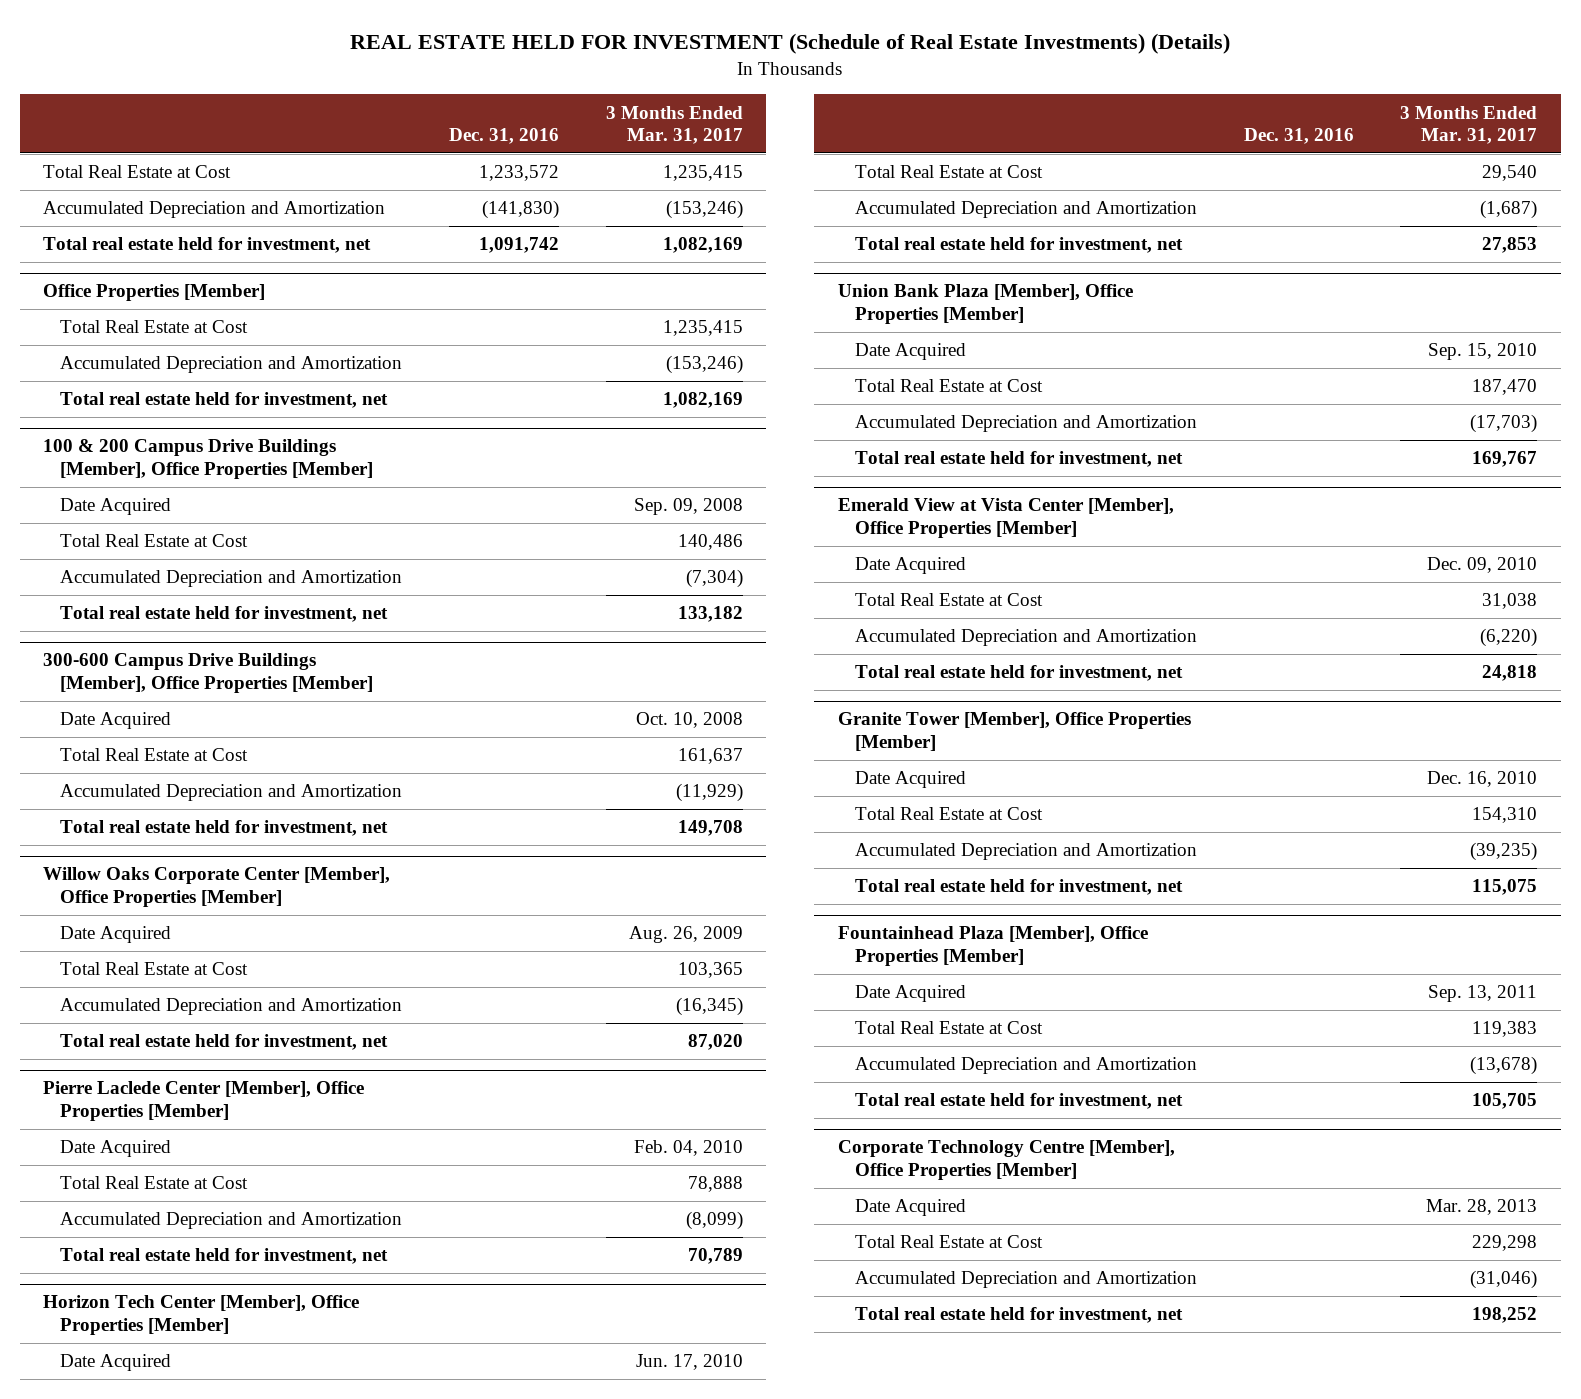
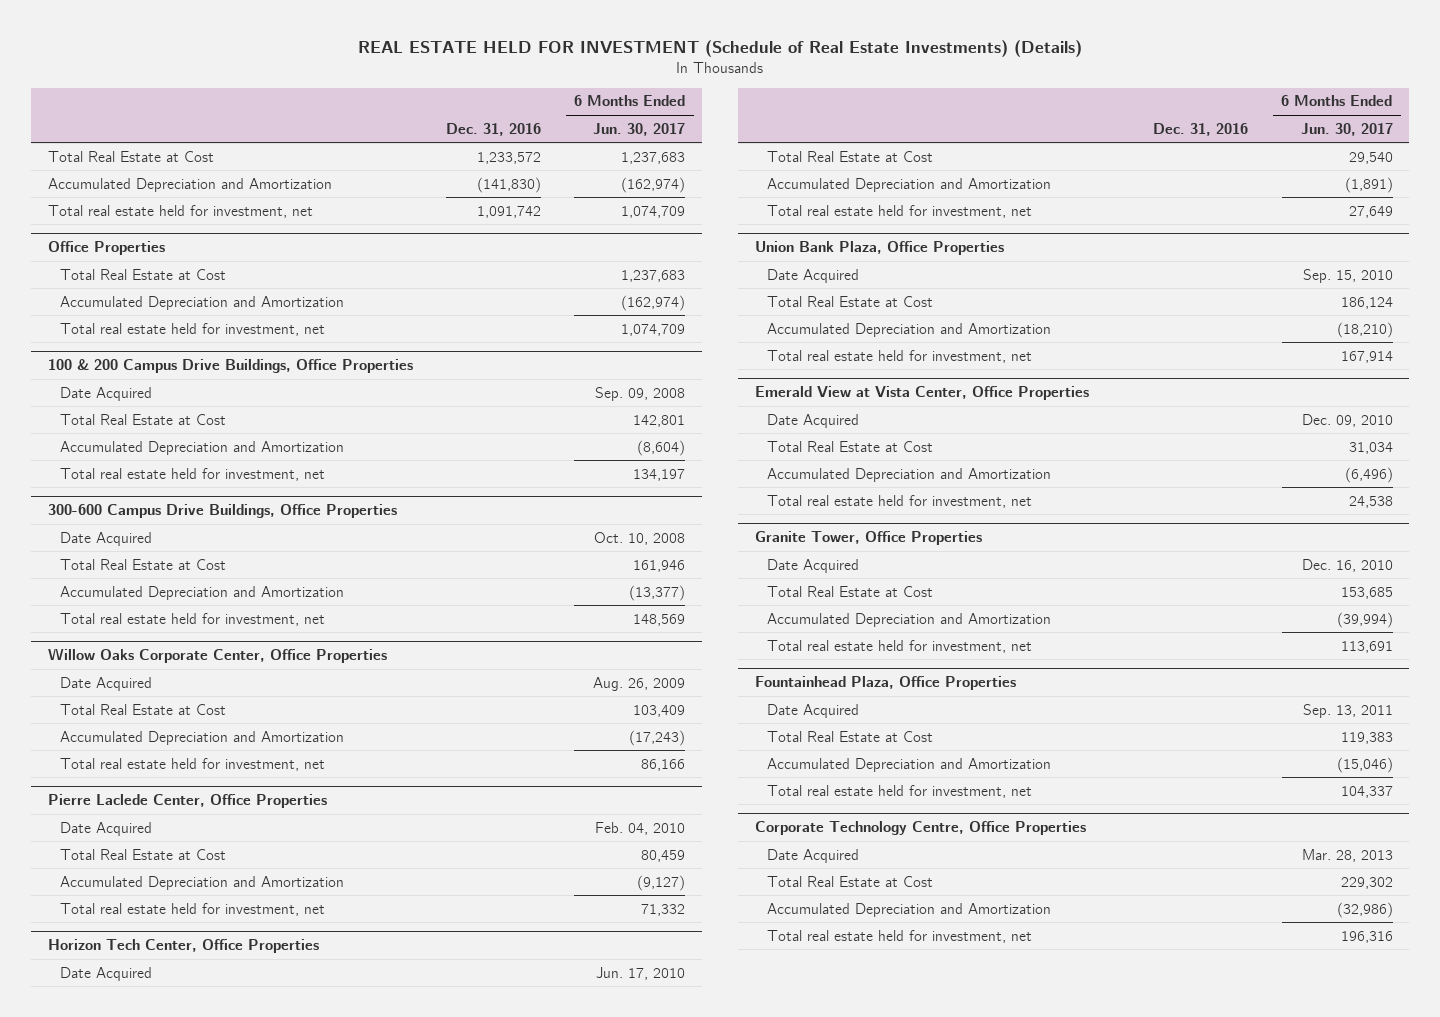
- | Dec. 31, 2016 | 3 Months Ended Mar. 31, 2017
+ | Dec. 31, 2016 | 6 Months Ended Jun. 30, 2017
- Office Properties [Member]
+ Office Properties
- 100 & 200 Campus Drive Buildings [Member], Office Properties [Member]
+ 100 & 200 Campus Drive Buildings, Office Properties
- 300-600 Campus Drive Buildings [Member], Office Properties [Member]
+ 300-600 Campus Drive Buildings, Office Properties
- Willow Oaks Corporate Center [Member], Office Properties [Member]
+ Willow Oaks Corporate Center, Office Properties
- Pierre Laclede Center [Member], Office Properties [Member]
+ Pierre Laclede Center, Office Properties
- Horizon Tech Center [Member], Office Properties [Member]
+ Horizon Tech Center, Office Properties
- Union Bank Plaza [Member], Office Properties [Member]
+ Union Bank Plaza, Office Properties
- Emerald View at Vista Center [Member], Office Properties [Member]
+ Emerald View at Vista Center, Office Properties
- Granite Tower [Member], Office Properties [Member]
+ Granite Tower, Office Properties
- Fountainhead Plaza [Member], Office Properties [Member]
+ Fountainhead Plaza, Office Properties
- Corporate Technology Centre [Member], Office Properties [Member]
+ Corporate Technology Centre, Office Properties

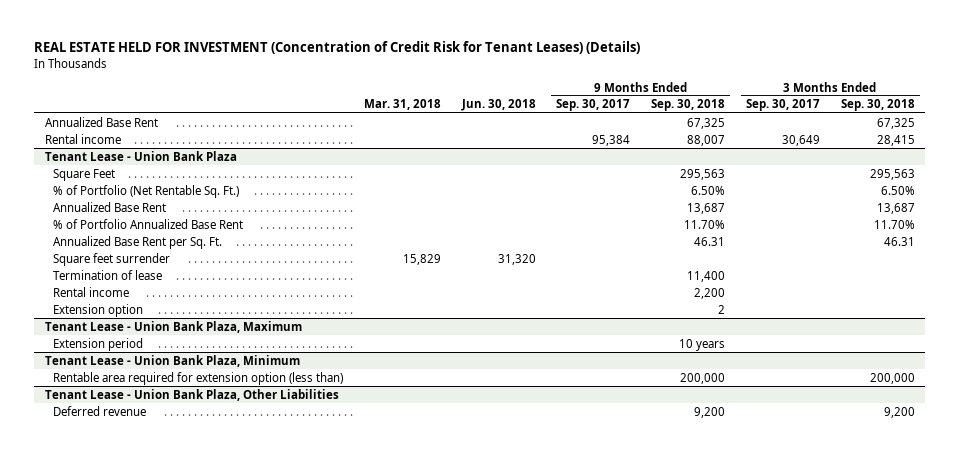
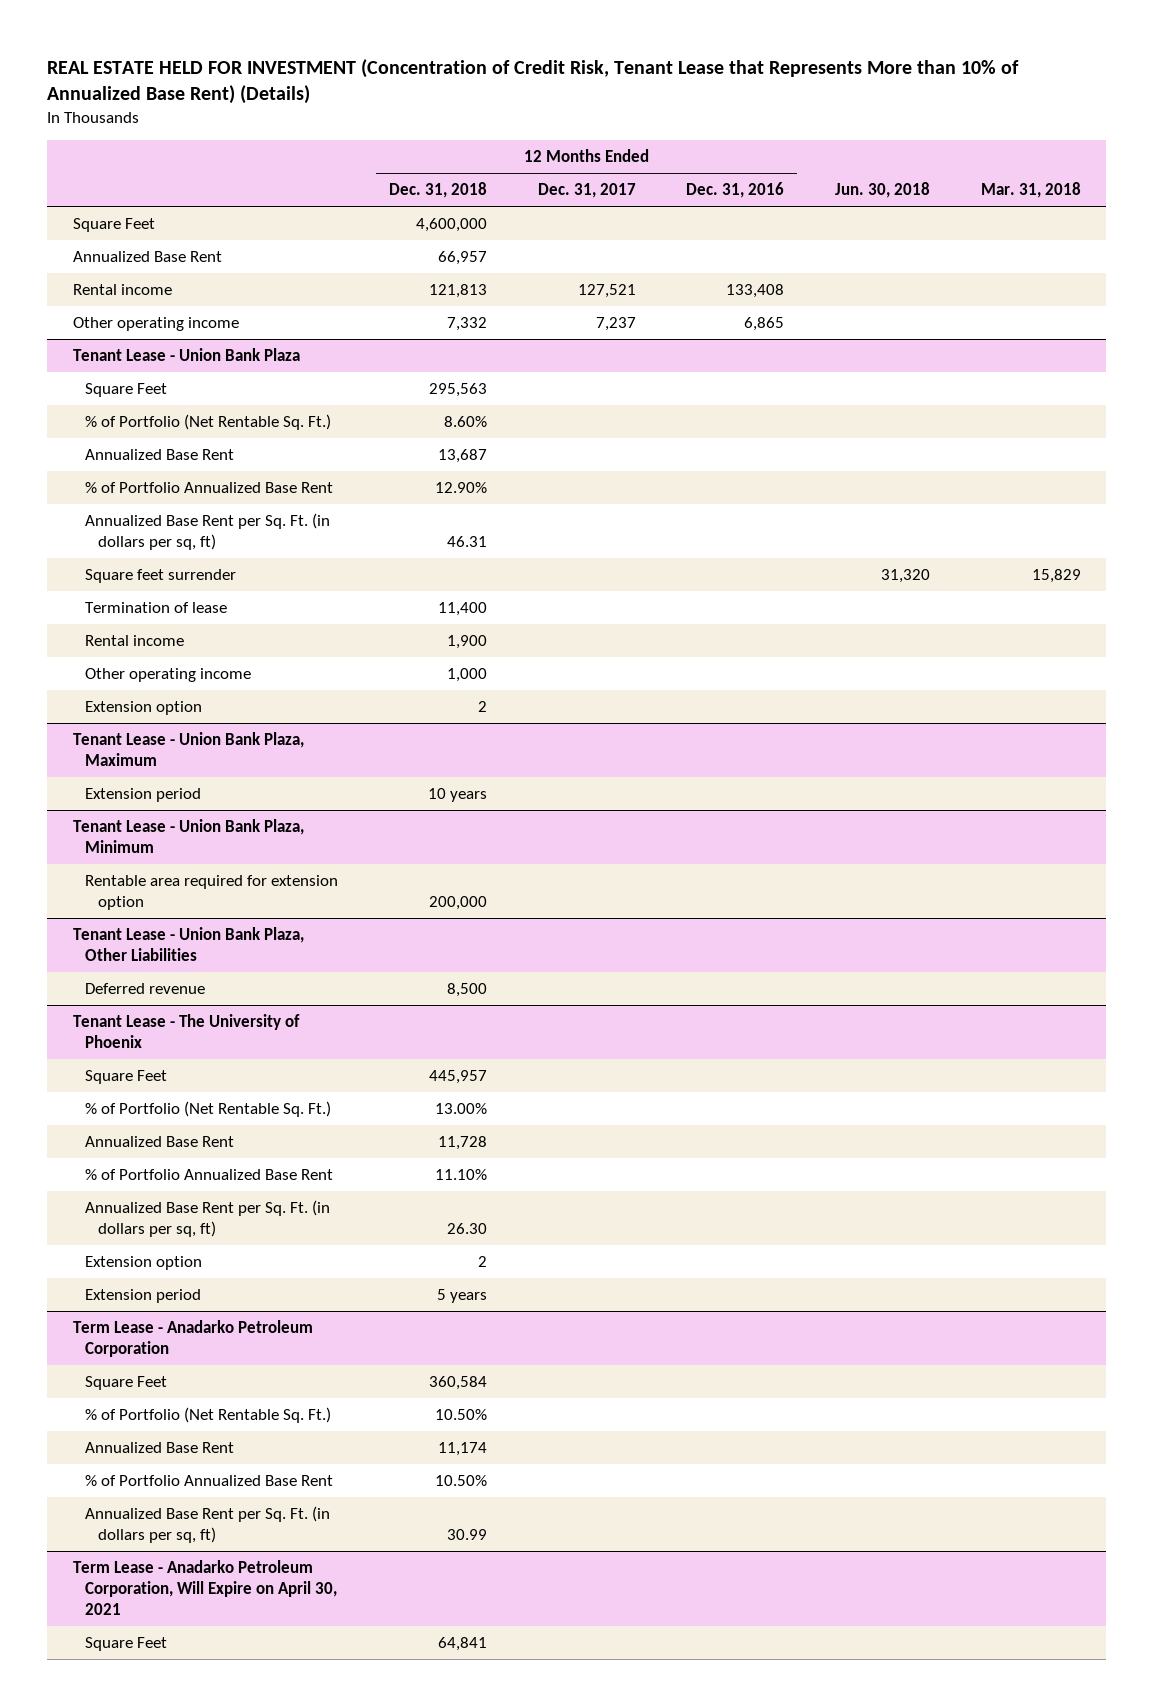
- REAL ESTATE HELD FOR INVESTMENT (Concentration of Credit Risk for Tenant Leases) (Details)
+ REAL ESTATE HELD FOR INVESTMENT (Concentration of Credit Risk, Tenant Lease that Represents More than 10% of Annualized Base Rent) (Details)
- | Mar. 31, 2018 | Jun. 30, 2018 | 9 Months Ended Sep. 30, 2017 | 9 Months Ended Sep. 30, 2018 | 3 Months Ended Sep. 30, 2017 | 3 Months Ended Sep. 30, 2018
+ | 12 Months Ended Dec. 31, 2018 | 12 Months Ended Dec. 31, 2017 | 12 Months Ended Dec. 31, 2016 | Jun. 30, 2018 | Mar. 31, 2018
+ Square Feet | 4,600,000 | | | |
+ Other operating income | 7,332 | 7,237 | 6,865 | |
@ Tenant Lease - Union Bank Plaza
- Annualized Base Rent per Sq. Ft. | | | | 46.31 | | 46.31
+ Annualized Base Rent per Sq. Ft. (in dollars per sq, ft) | 46.31 | | | |
+ Other operating income | 1,000 | | | |
@ Tenant Lease - Union Bank Plaza, Minimum
- Rentable area required for extension option (less than) | | | | 200,000 | | 200,000
+ Rentable area required for extension option | 200,000 | | | |
+ Tenant Lease - The University of Phoenix
+ Square Feet | 445,957 | | | |
+ % of Portfolio (Net Rentable Sq. Ft.) | 13.00% | | | |
+ Annualized Base Rent | 11,728 | | | |
+ % of Portfolio Annualized Base Rent | 11.10% | | | |
+ Annualized Base Rent per Sq. Ft. (in dollars per sq, ft) | 26.30 | | | |
+ Extension option | 2 | | | |
+ Extension period | 5 years | | | |
+ Term Lease - Anadarko Petroleum Corporation
+ Square Feet | 360,584 | | | |
+ % of Portfolio (Net Rentable Sq. Ft.) | 10.50% | | | |
+ Annualized Base Rent | 11,174 | | | |
+ % of Portfolio Annualized Base Rent | 10.50% | | | |
+ Annualized Base Rent per Sq. Ft. (in dollars per sq, ft) | 30.99 | | | |
+ Term Lease - Anadarko Petroleum Corporation, Will Expire on April 30, 2021
+ Square Feet | 64,841 | | | |

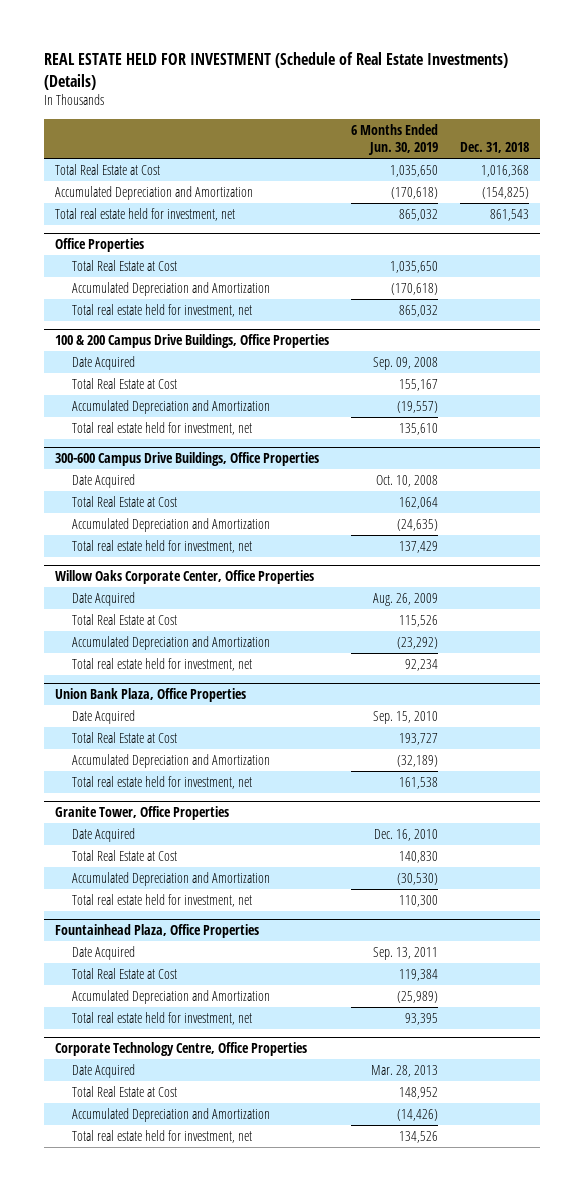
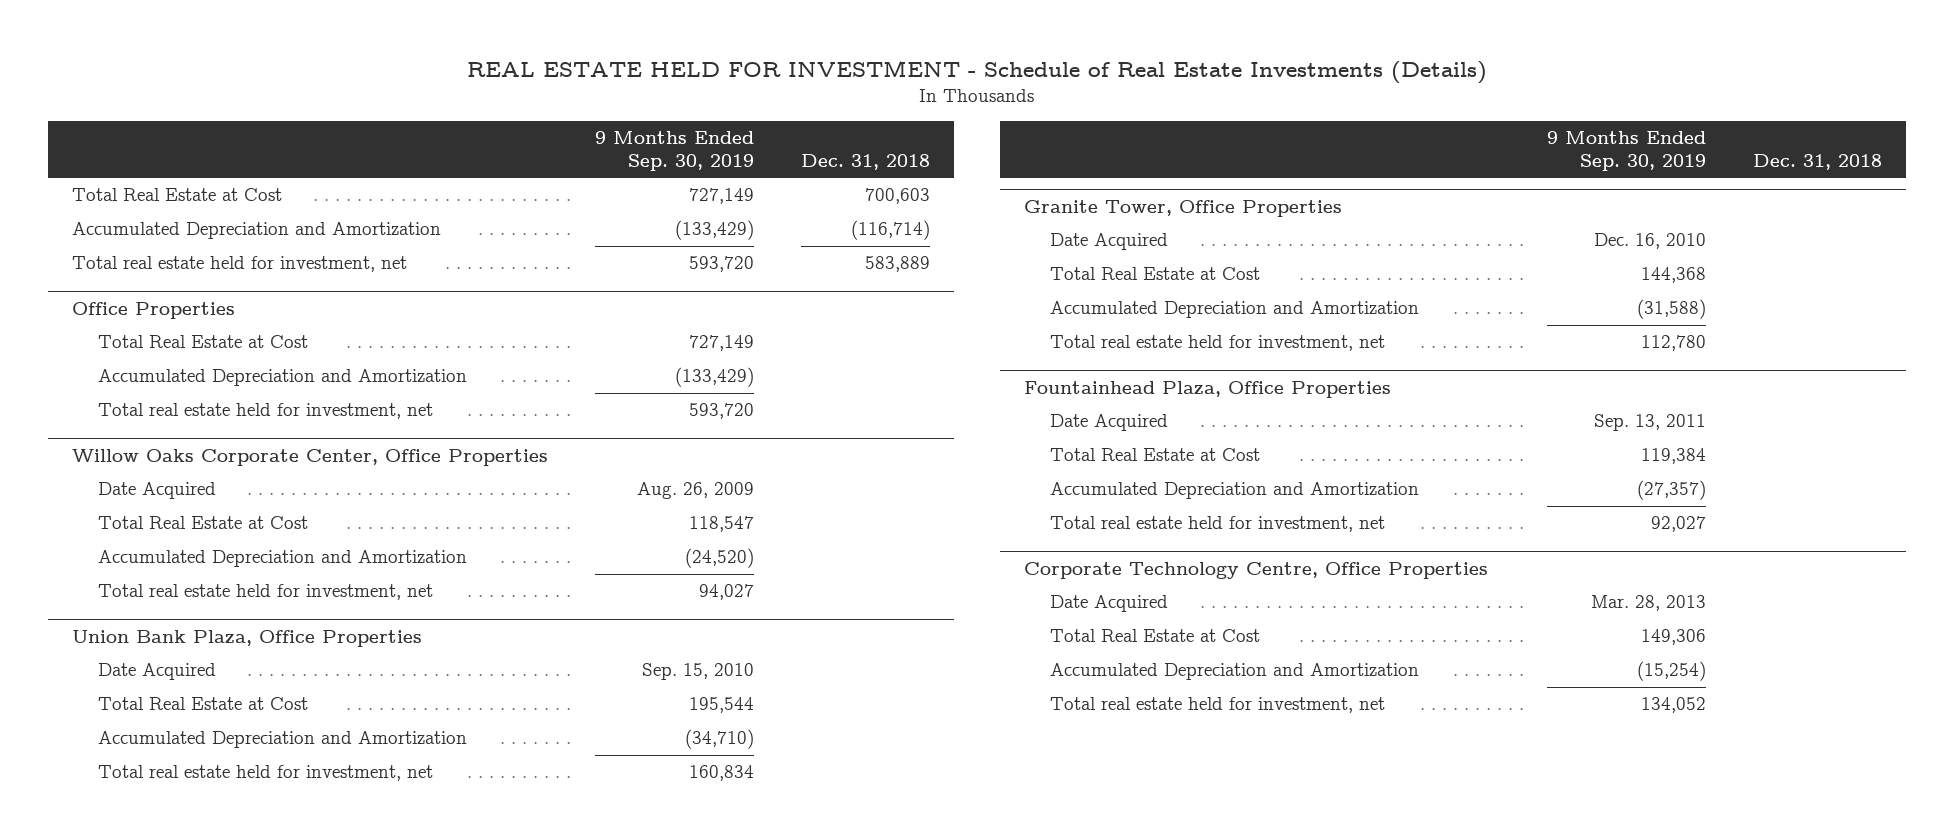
- REAL ESTATE HELD FOR INVESTMENT (Schedule of Real Estate Investments) (Details)
+ REAL ESTATE HELD FOR INVESTMENT - Schedule of Real Estate Investments (Details)
- | 6 Months Ended Jun. 30, 2019 | Dec. 31, 2018
+ | 9 Months Ended Sep. 30, 2019 | Dec. 31, 2018
- Total Real Estate at Cost | 1,035,650 | 1,016,368
- Accumulated Depreciation and Amortization | (170,618) | (154,825)
- Total real estate held for investment, net | 865,032 | 861,543
+ Total Real Estate at Cost | 727,149 | 700,603
+ Accumulated Depreciation and Amortization | (133,429) | (116,714)
+ Total real estate held for investment, net | 593,720 | 583,889
- 100 & 200 Campus Drive Buildings, Office Properties
- Date Acquired | Sep. 09, 2008 |
- Total Real Estate at Cost | 155,167 |
- Accumulated Depreciation and Amortization | (19,557) |
- Total real estate held for investment, net | 135,610 |
- 300-600 Campus Drive Buildings, Office Properties
- Date Acquired | Oct. 10, 2008 |
- Total Real Estate at Cost | 162,064 |
- Accumulated Depreciation and Amortization | (24,635) |
- Total real estate held for investment, net | 137,429 |

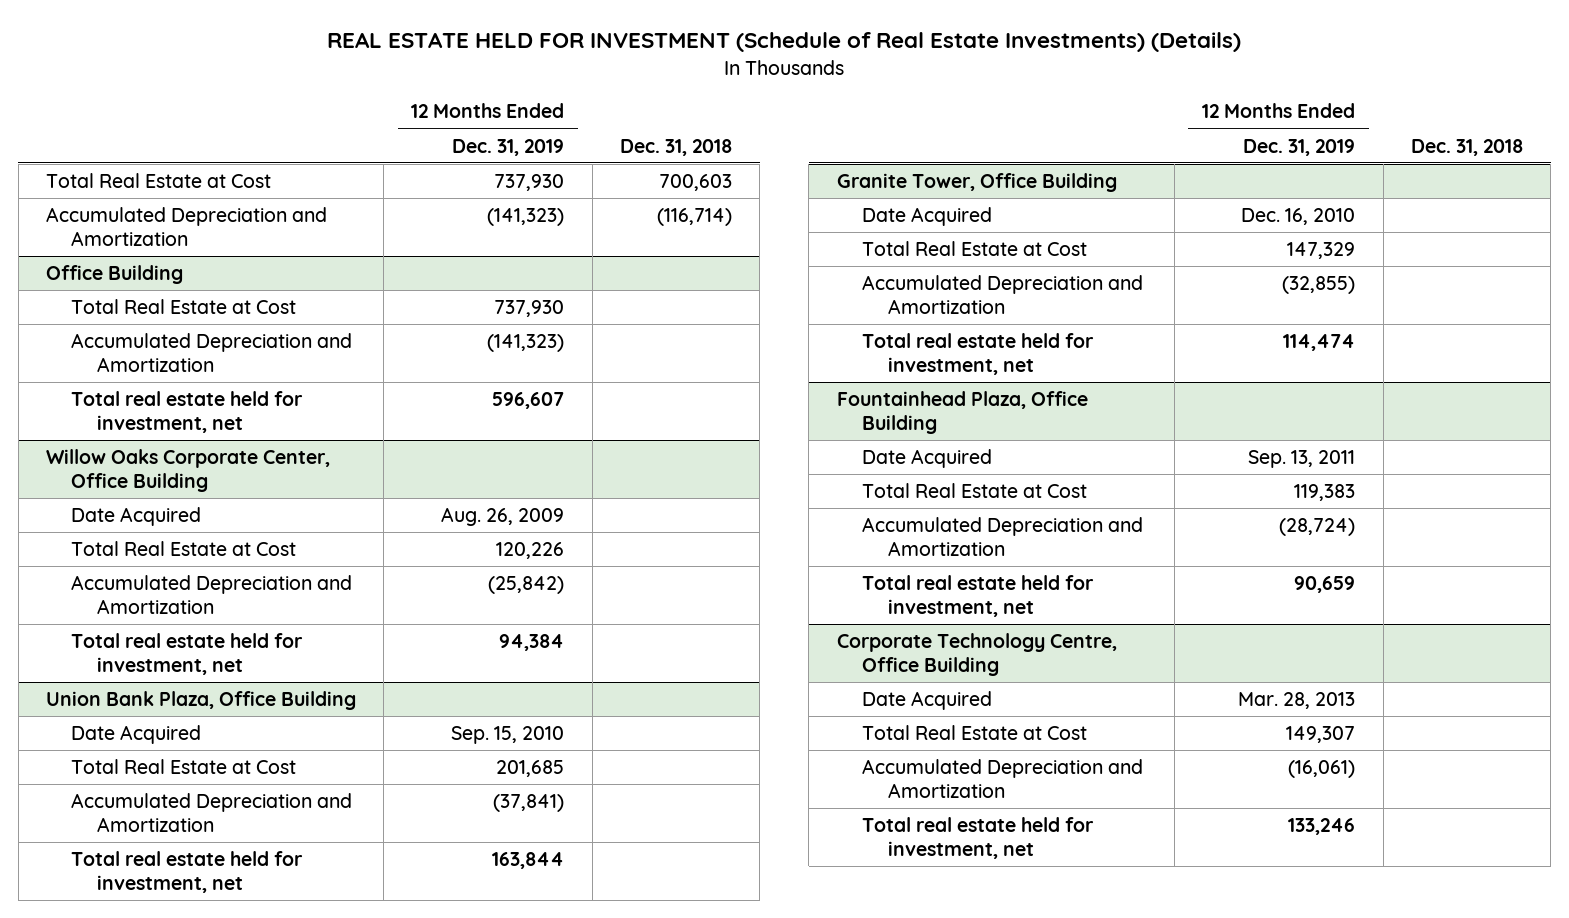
- REAL ESTATE HELD FOR INVESTMENT - Schedule of Real Estate Investments (Details)
+ REAL ESTATE HELD FOR INVESTMENT (Schedule of Real Estate Investments) (Details)
- | 9 Months Ended Sep. 30, 2019 | Dec. 31, 2018
+ | 12 Months Ended Dec. 31, 2019 | Dec. 31, 2018
- Total real estate held for investment, net | 593,720 | 583,889
- Office Properties
+ Office Building
- Willow Oaks Corporate Center, Office Properties
+ Willow Oaks Corporate Center, Office Building
- Union Bank Plaza, Office Properties
+ Union Bank Plaza, Office Building
- Granite Tower, Office Properties
+ Granite Tower, Office Building
- Fountainhead Plaza, Office Properties
+ Fountainhead Plaza, Office Building
- Corporate Technology Centre, Office Properties
+ Corporate Technology Centre, Office Building

